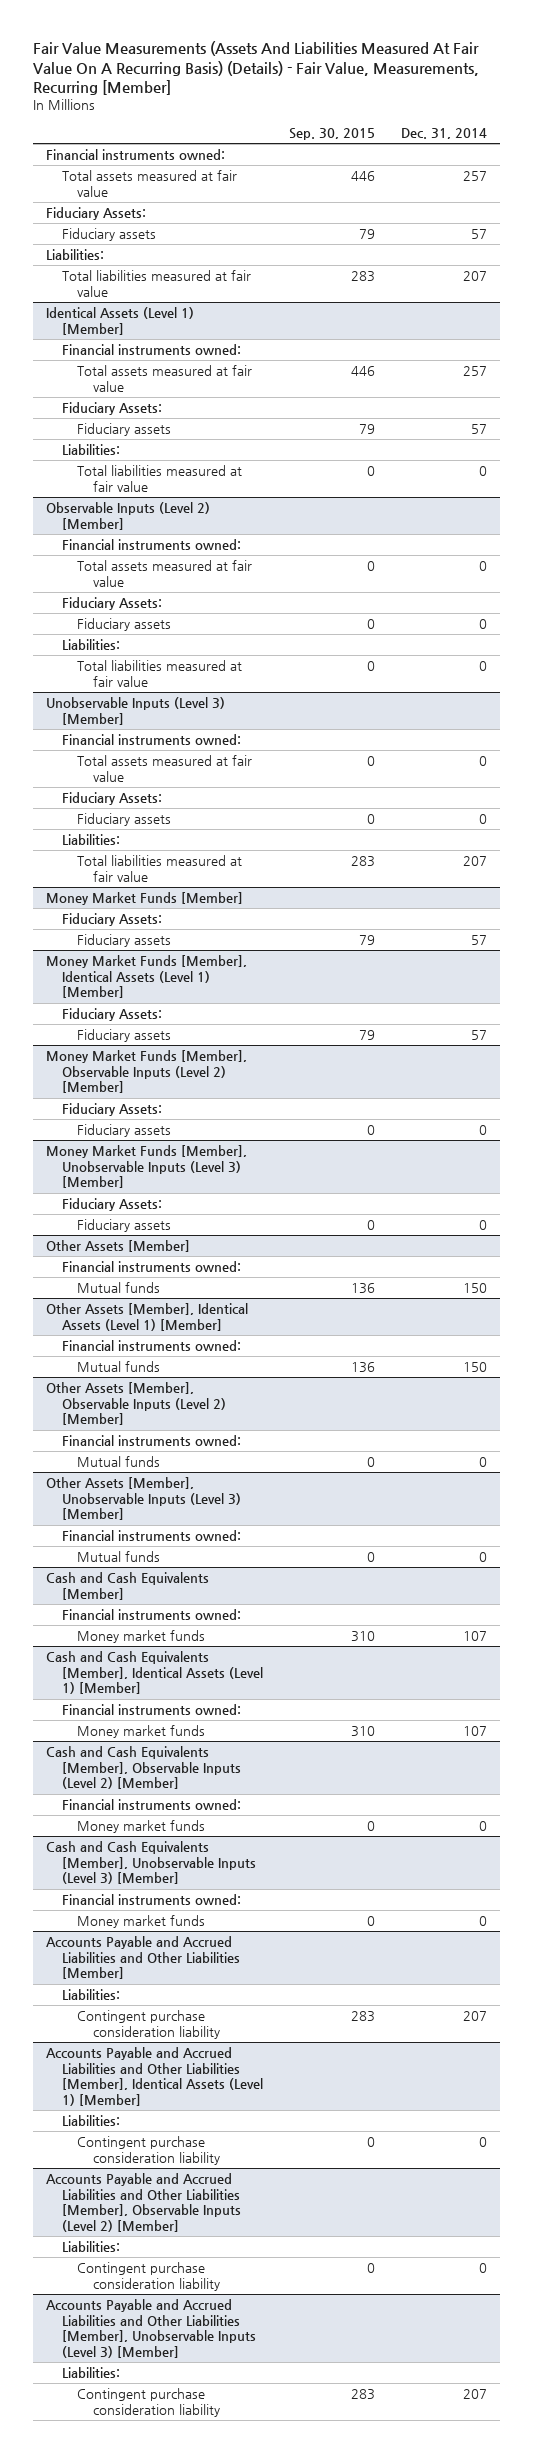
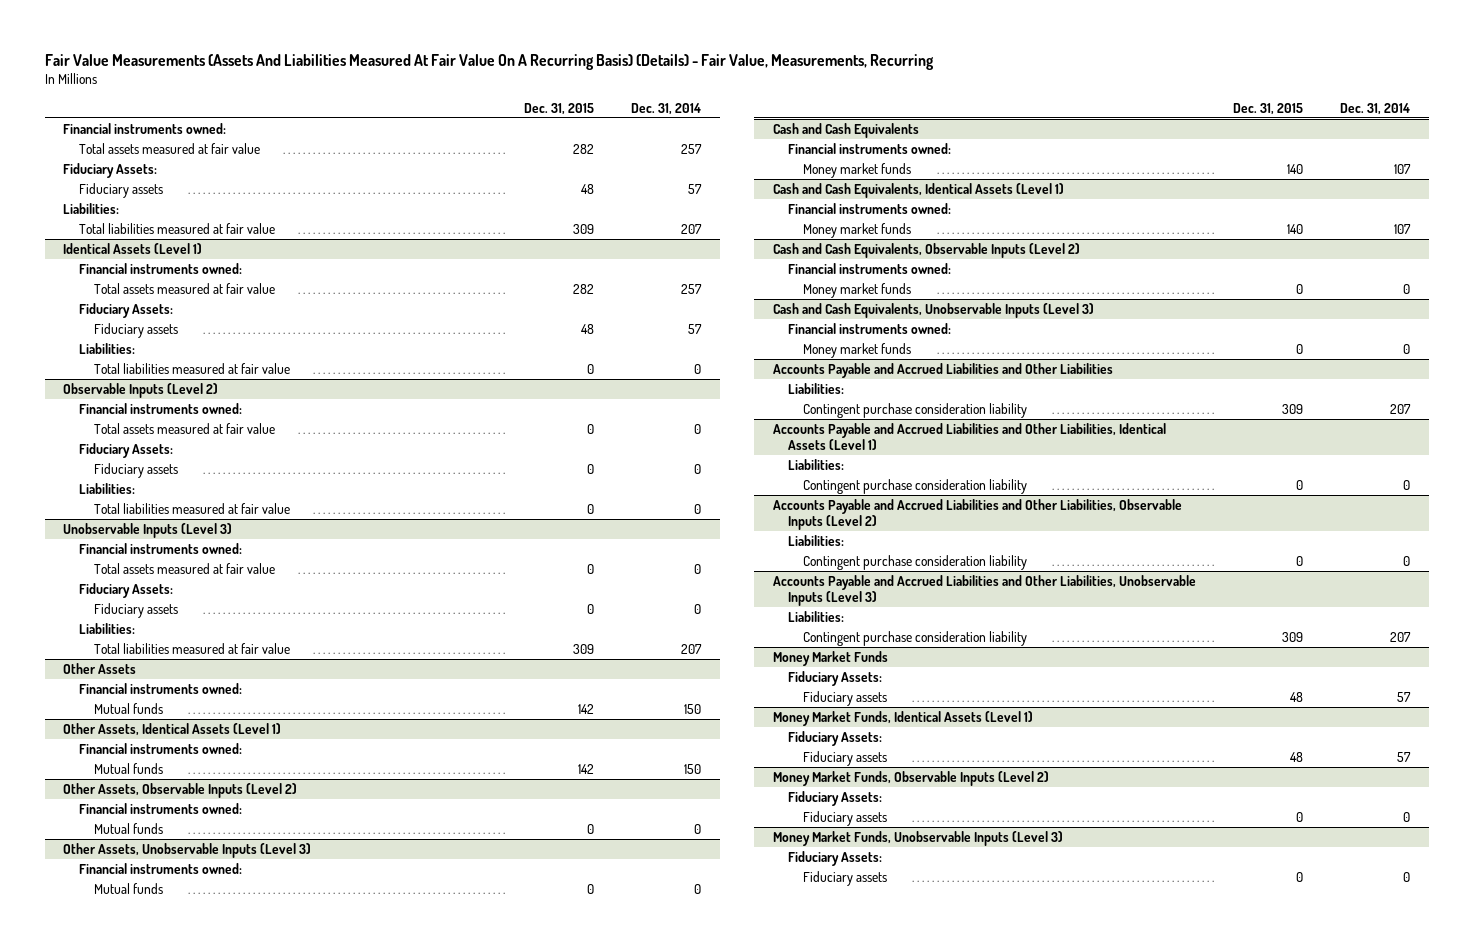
- Fair Value Measurements (Assets And Liabilities Measured At Fair Value On A Recurring Basis) (Details) - Fair Value, Measurements, Recurring [Member]
+ Fair Value Measurements (Assets And Liabilities Measured At Fair Value On A Recurring Basis) (Details) - Fair Value, Measurements, Recurring
- | Sep. 30, 2015 | Dec. 31, 2014
+ | Dec. 31, 2015 | Dec. 31, 2014
- Identical Assets (Level 1) [Member]
+ Identical Assets (Level 1)
- Observable Inputs (Level 2) [Member]
+ Observable Inputs (Level 2)
- Unobservable Inputs (Level 3) [Member]
+ Unobservable Inputs (Level 3)
- Money Market Funds [Member]
- Fiduciary Assets:
- Fiduciary assets | 79 | 57
- Money Market Funds [Member], Identical Assets (Level 1) [Member]
- Fiduciary Assets:
- Fiduciary assets | 79 | 57
- Money Market Funds [Member], Observable Inputs (Level 2) [Member]
- Fiduciary Assets:
- Fiduciary assets | 0 | 0
- Money Market Funds [Member], Unobservable Inputs (Level 3) [Member]
- Fiduciary Assets:
- Fiduciary assets | 0 | 0
- Other Assets [Member]
+ Other Assets
- Other Assets [Member], Identical Assets (Level 1) [Member]
+ Other Assets, Identical Assets (Level 1)
- Other Assets [Member], Observable Inputs (Level 2) [Member]
+ Other Assets, Observable Inputs (Level 2)
- Other Assets [Member], Unobservable Inputs (Level 3) [Member]
+ Other Assets, Unobservable Inputs (Level 3)
- Cash and Cash Equivalents [Member]
+ Cash and Cash Equivalents
- Cash and Cash Equivalents [Member], Identical Assets (Level 1) [Member]
+ Cash and Cash Equivalents, Identical Assets (Level 1)
- Cash and Cash Equivalents [Member], Observable Inputs (Level 2) [Member]
+ Cash and Cash Equivalents, Observable Inputs (Level 2)
- Cash and Cash Equivalents [Member], Unobservable Inputs (Level 3) [Member]
+ Cash and Cash Equivalents, Unobservable Inputs (Level 3)
- Accounts Payable and Accrued Liabilities and Other Liabilities [Member]
+ Accounts Payable and Accrued Liabilities and Other Liabilities
- Accounts Payable and Accrued Liabilities and Other Liabilities [Member], Identical Assets (Level 1) [Member]
+ Accounts Payable and Accrued Liabilities and Other Liabilities, Identical Assets (Level 1)
- Accounts Payable and Accrued Liabilities and Other Liabilities [Member], Observable Inputs (Level 2) [Member]
+ Accounts Payable and Accrued Liabilities and Other Liabilities, Observable Inputs (Level 2)
- Accounts Payable and Accrued Liabilities and Other Liabilities [Member], Unobservable Inputs (Level 3) [Member]
+ Accounts Payable and Accrued Liabilities and Other Liabilities, Unobservable Inputs (Level 3)
+ Money Market Funds
+ Fiduciary Assets:
+ Fiduciary assets | 48 | 57
+ Money Market Funds, Identical Assets (Level 1)
+ Fiduciary Assets:
+ Fiduciary assets | 48 | 57
+ Money Market Funds, Observable Inputs (Level 2)
+ Fiduciary Assets:
+ Fiduciary assets | 0 | 0
+ Money Market Funds, Unobservable Inputs (Level 3)
+ Fiduciary Assets:
+ Fiduciary assets | 0 | 0

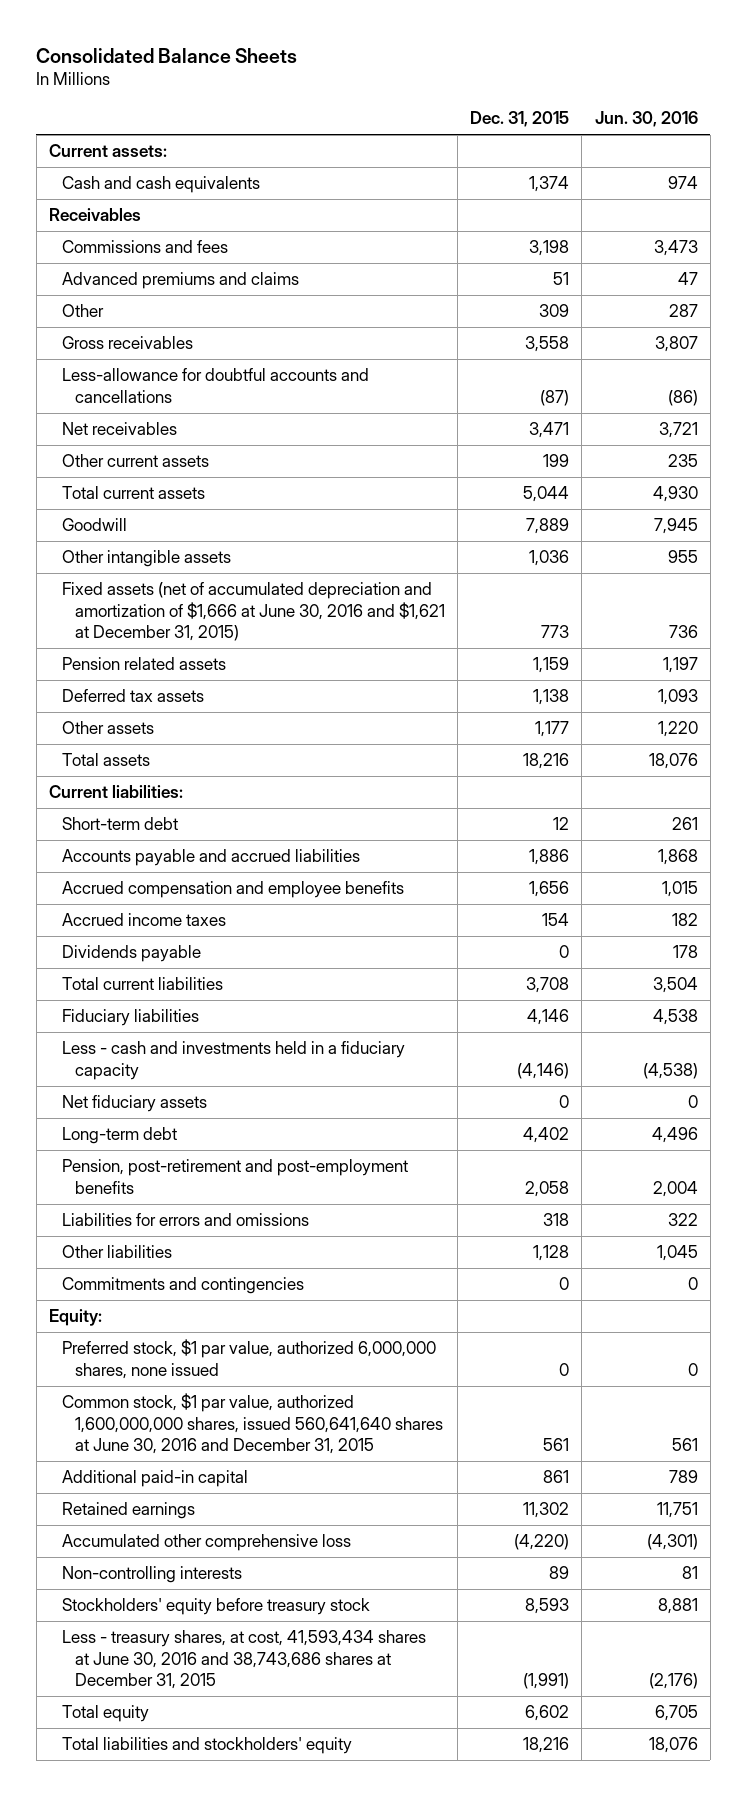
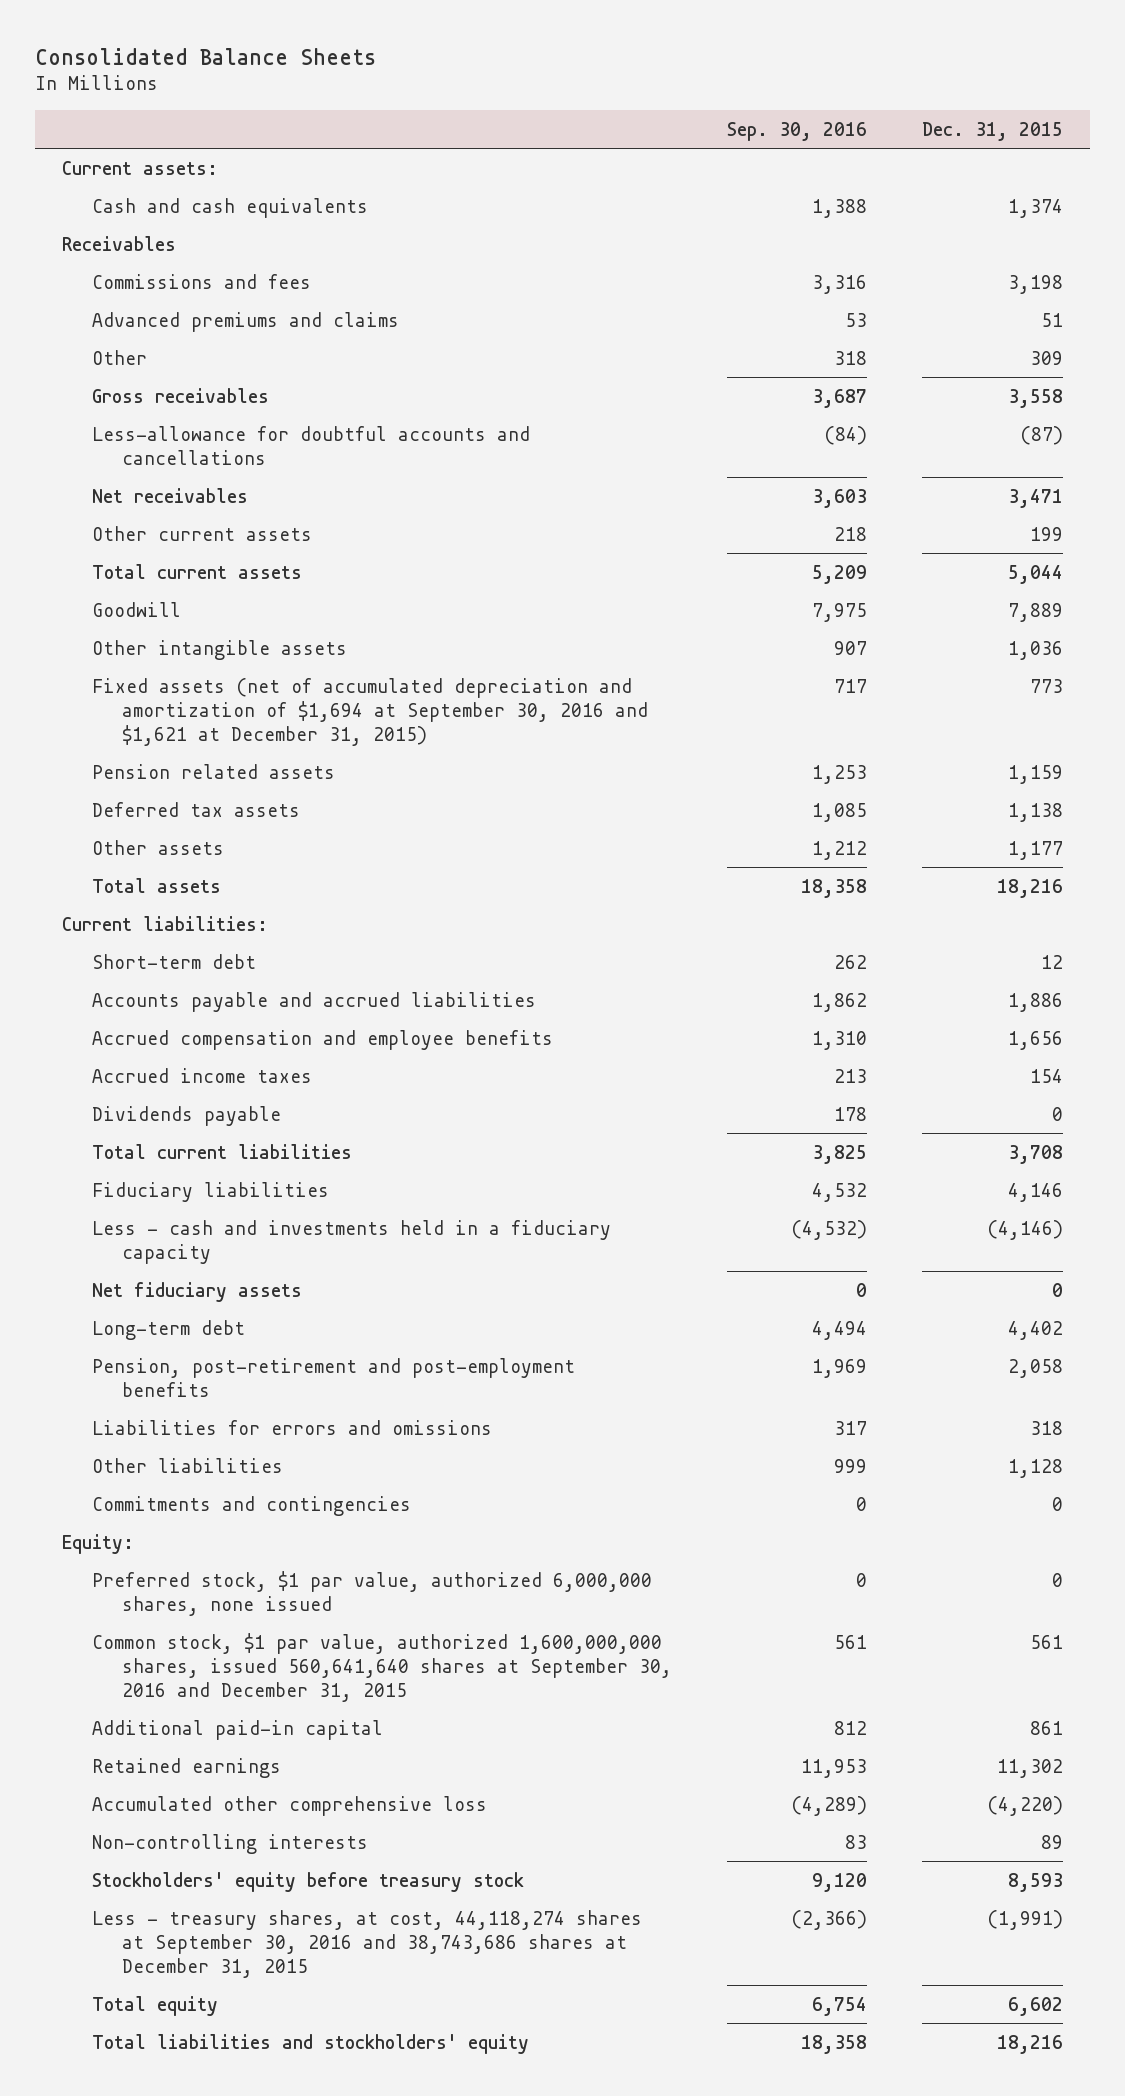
- | Dec. 31, 2015 | Jun. 30, 2016
+ | Sep. 30, 2016 | Dec. 31, 2015
- Fixed assets (net of accumulated depreciation and amortization of $1,666 at June 30, 2016 and $1,621 at December 31, 2015) | 773 | 736
+ Fixed assets (net of accumulated depreciation and amortization of $1,694 at September 30, 2016 and $1,621 at December 31, 2015) | 717 | 773
- Common stock, $1 par value, authorized 1,600,000,000 shares, issued 560,641,640 shares at June 30, 2016 and December 31, 2015 | 561 | 561
+ Common stock, $1 par value, authorized 1,600,000,000 shares, issued 560,641,640 shares at September 30, 2016 and December 31, 2015 | 561 | 561
- Less - treasury shares, at cost, 41,593,434 shares at June 30, 2016 and 38,743,686 shares at December 31, 2015 | (1,991) | (2,176)
+ Less - treasury shares, at cost, 44,118,274 shares at September 30, 2016 and 38,743,686 shares at December 31, 2015 | (2,366) | (1,991)

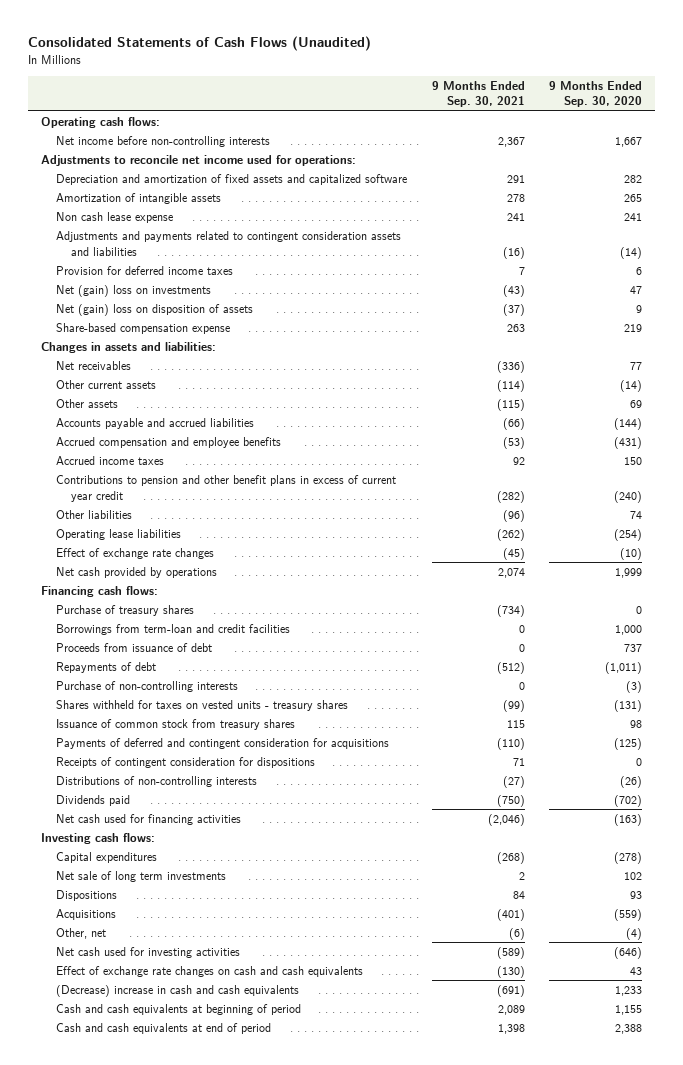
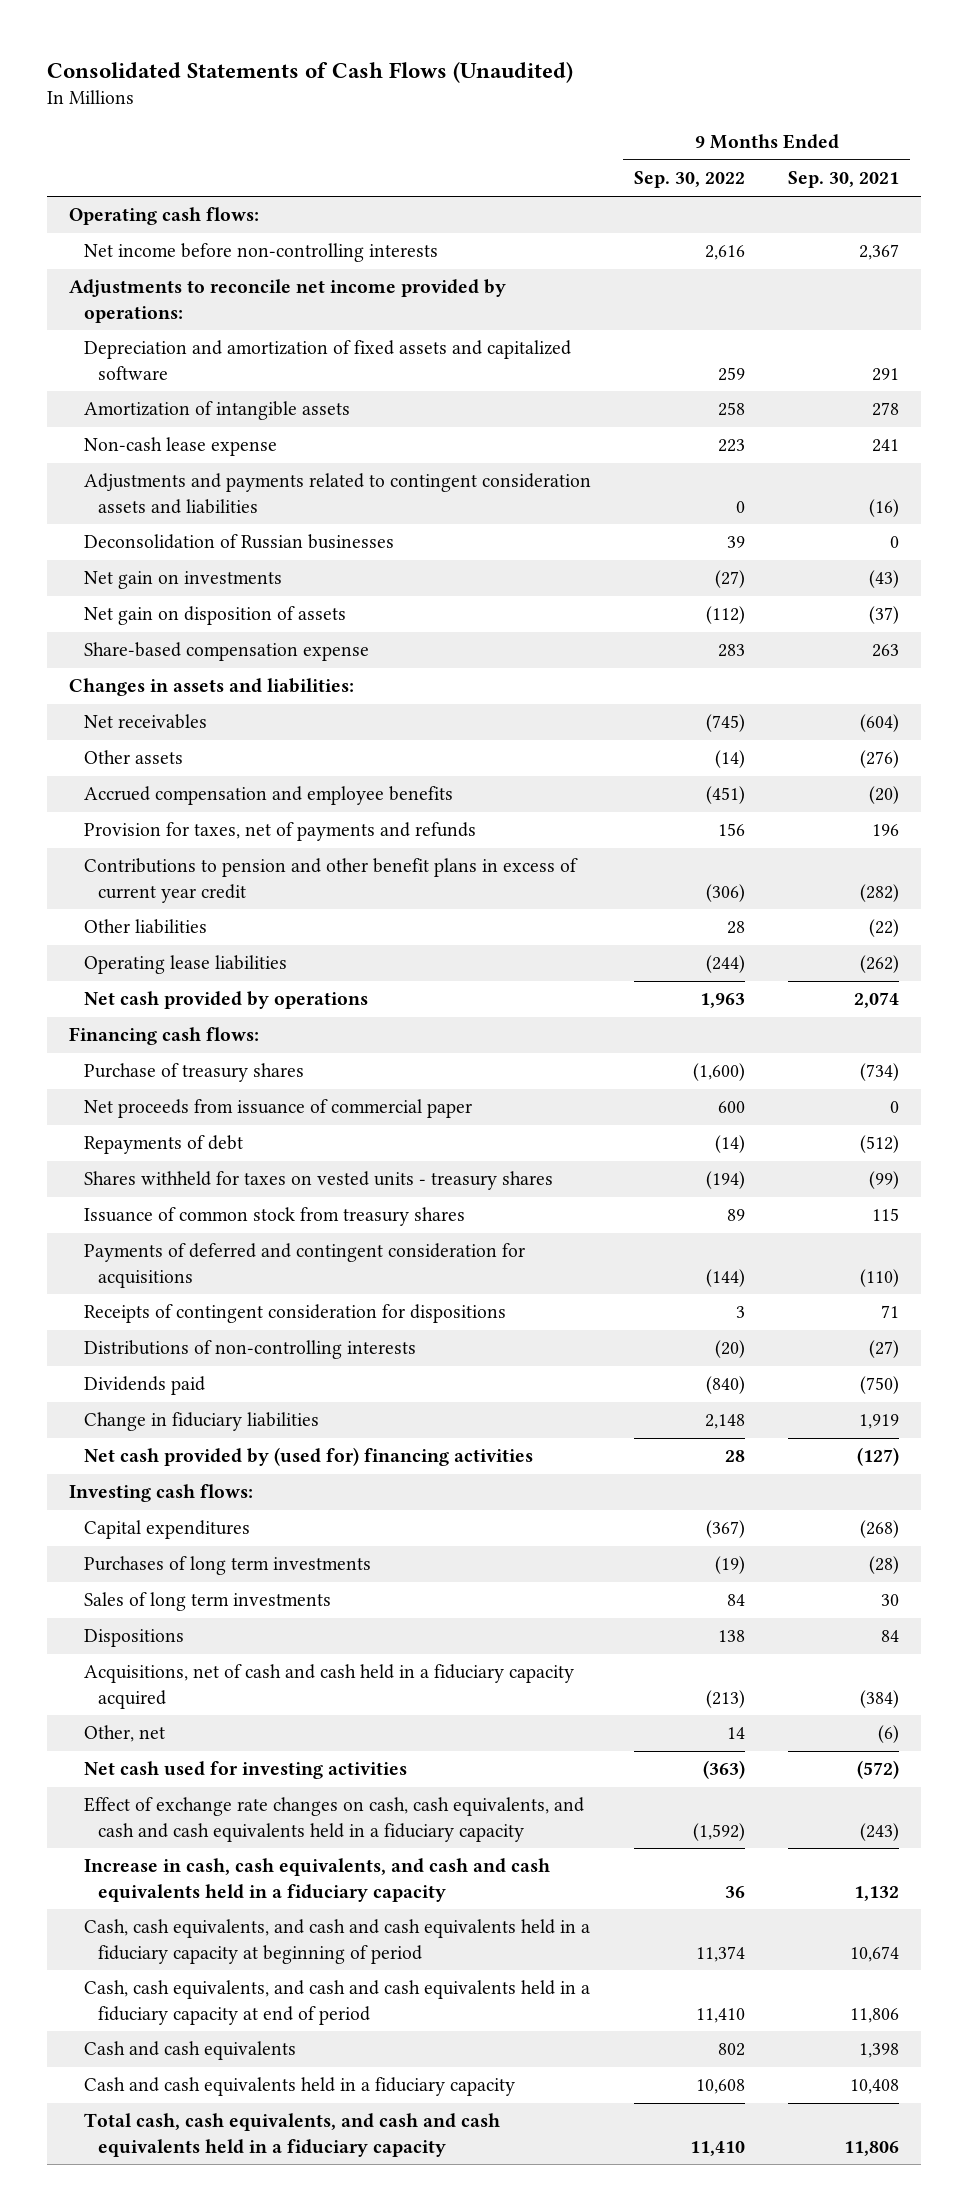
- | 9 Months Ended Sep. 30, 2021 | 9 Months Ended Sep. 30, 2020
+ | 9 Months Ended Sep. 30, 2022 | 9 Months Ended Sep. 30, 2021
- Adjustments to reconcile net income used for operations:
+ Adjustments to reconcile net income provided by operations:
- Non cash lease expense | 241 | 241
+ Non-cash lease expense | 223 | 241
- Provision for deferred income taxes | 7 | 6
- Net (gain) loss on investments | (43) | 47
- Net (gain) loss on disposition of assets | (37) | 9
+ Deconsolidation of Russian businesses | 39 | 0
+ Net gain on investments | (27) | (43)
+ Net gain on disposition of assets | (112) | (37)
- Net receivables | (336) | 77
- Other current assets | (114) | (14)
- Other assets | (115) | 69
- Accounts payable and accrued liabilities | (66) | (144)
- Accrued compensation and employee benefits | (53) | (431)
- Accrued income taxes | 92 | 150
+ Net receivables | (745) | (604)
+ Other assets | (14) | (276)
+ Accrued compensation and employee benefits | (451) | (20)
+ Provision for taxes, net of payments and refunds | 156 | 196
- Other liabilities | (96) | 74
+ Other liabilities | 28 | (22)
- Effect of exchange rate changes | (45) | (10)
- Borrowings from term-loan and credit facilities | 0 | 1,000
- Proceeds from issuance of debt | 0 | 737
+ Net proceeds from issuance of commercial paper | 600 | 0
- Purchase of non-controlling interests | 0 | (3)
- Net cash used for financing activities | (2,046) | (163)
+ Change in fiduciary liabilities | 2,148 | 1,919
+ Net cash provided by (used for) financing activities | 28 | (127)
- Net sale of long term investments | 2 | 102
+ Purchases of long term investments | (19) | (28)
+ Sales of long term investments | 84 | 30
- Acquisitions | (401) | (559)
+ Acquisitions, net of cash and cash held in a fiduciary capacity acquired | (213) | (384)
- Net cash used for investing activities | (589) | (646)
- Effect of exchange rate changes on cash and cash equivalents | (130) | 43
- (Decrease) increase in cash and cash equivalents | (691) | 1,233
- Cash and cash equivalents at beginning of period | 2,089 | 1,155
- Cash and cash equivalents at end of period | 1,398 | 2,388
+ Net cash used for investing activities | (363) | (572)
+ Effect of exchange rate changes on cash, cash equivalents, and cash and cash equivalents held in a fiduciary capacity | (1,592) | (243)
+ Increase in cash, cash equivalents, and cash and cash equivalents held in a fiduciary capacity | 36 | 1,132
+ Cash, cash equivalents, and cash and cash equivalents held in a fiduciary capacity at beginning of period | 11,374 | 10,674
+ Cash, cash equivalents, and cash and cash equivalents held in a fiduciary capacity at end of period | 11,410 | 11,806
+ Cash and cash equivalents | 802 | 1,398
+ Cash and cash equivalents held in a fiduciary capacity | 10,608 | 10,408
+ Total cash, cash equivalents, and cash and cash equivalents held in a fiduciary capacity | 11,410 | 11,806

